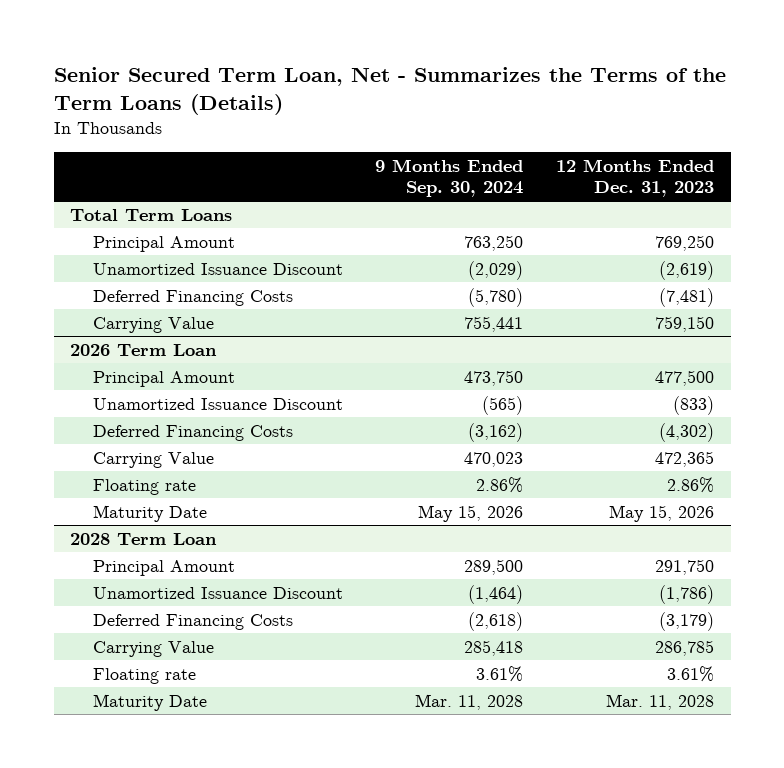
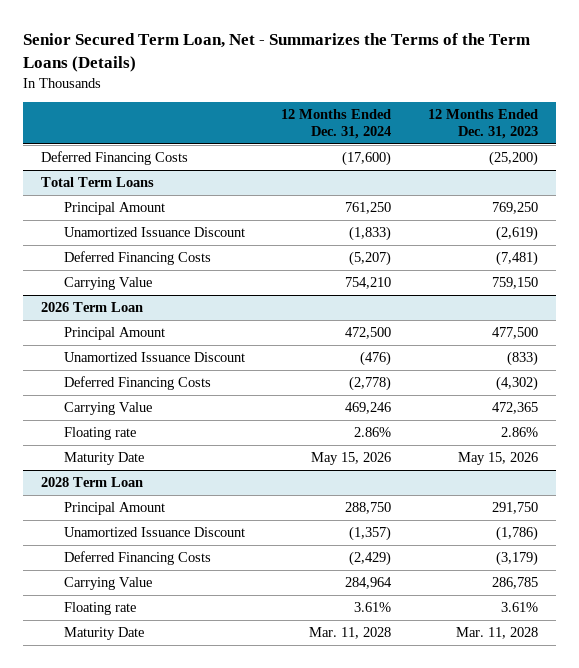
- | 9 Months Ended Sep. 30, 2024 | 12 Months Ended Dec. 31, 2023
+ | 12 Months Ended Dec. 31, 2024 | 12 Months Ended Dec. 31, 2023
+ Deferred Financing Costs | (17,600) | (25,200)

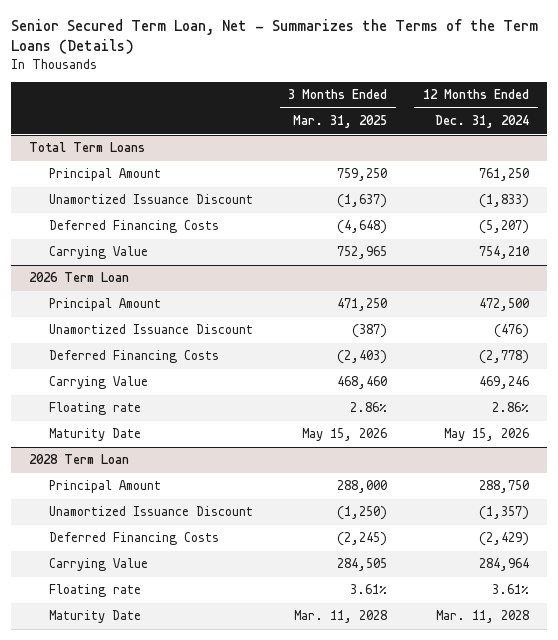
- | 12 Months Ended Dec. 31, 2024 | 12 Months Ended Dec. 31, 2023
+ | 3 Months Ended Mar. 31, 2025 | 12 Months Ended Dec. 31, 2024
- Deferred Financing Costs | (17,600) | (25,200)

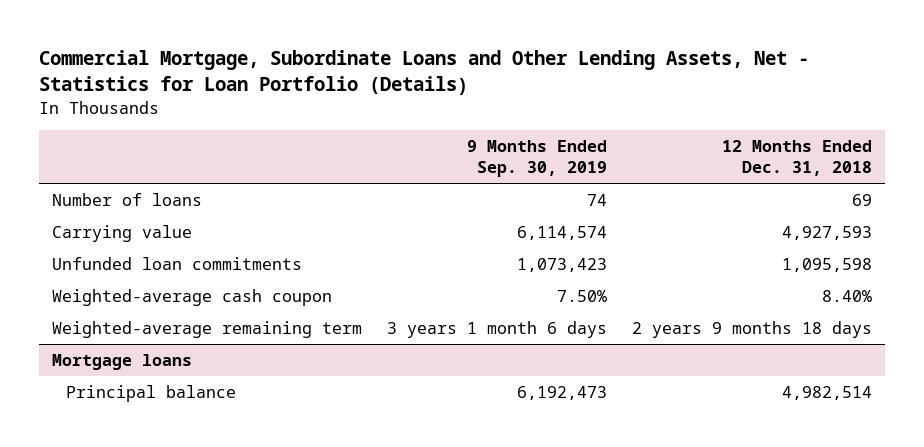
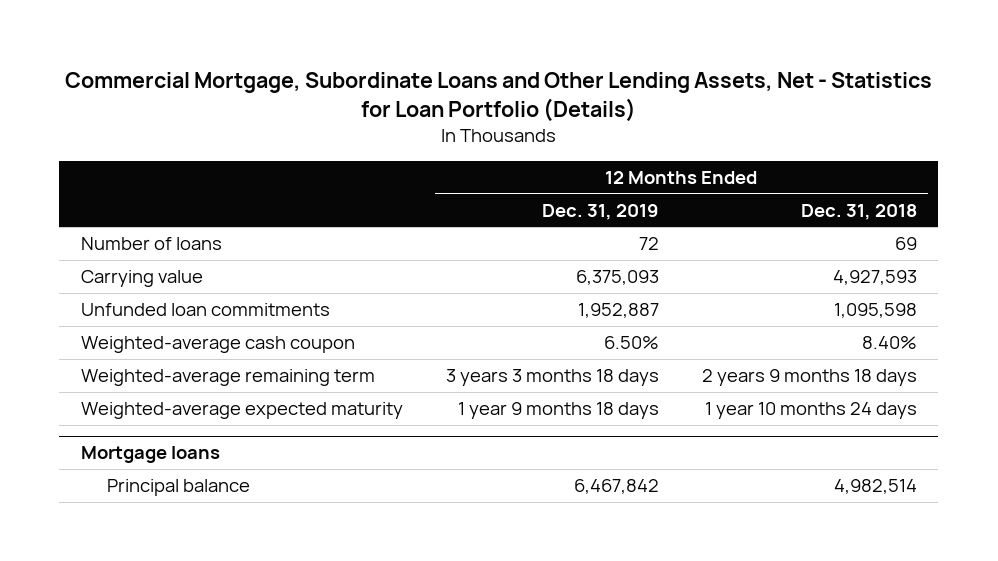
- | 9 Months Ended Sep. 30, 2019 | 12 Months Ended Dec. 31, 2018
+ | 12 Months Ended Dec. 31, 2019 | 12 Months Ended Dec. 31, 2018
+ Weighted-average expected maturity | 1 year 9 months 18 days | 1 year 10 months 24 days

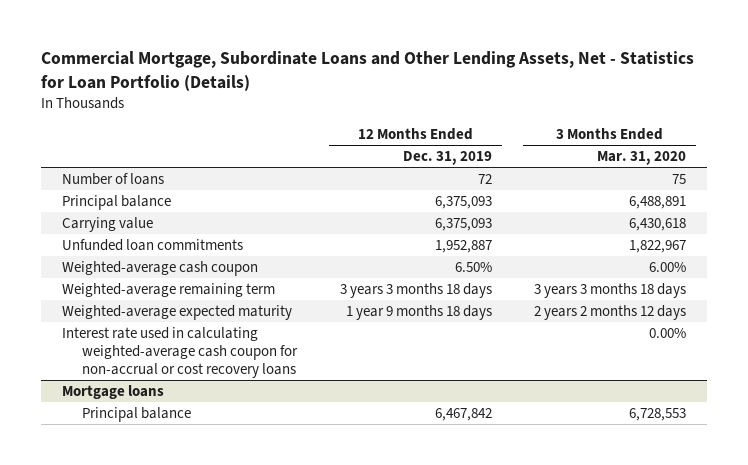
- | 12 Months Ended Dec. 31, 2019 | 12 Months Ended Dec. 31, 2018
+ | 12 Months Ended Dec. 31, 2019 | 3 Months Ended Mar. 31, 2020
+ Principal balance | 6,375,093 | 6,488,891
+ Interest rate used in calculating weighted-average cash coupon for non-accrual or cost recovery loans | | 0.00%

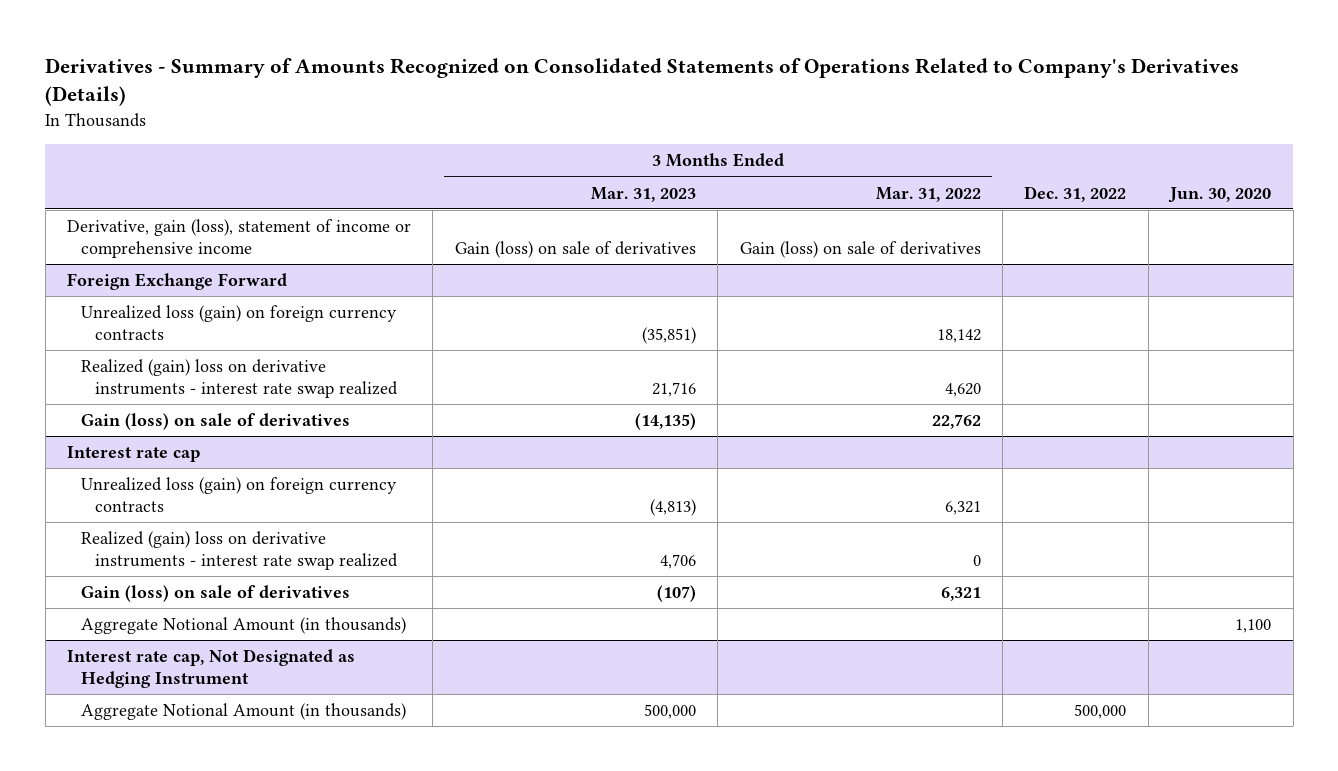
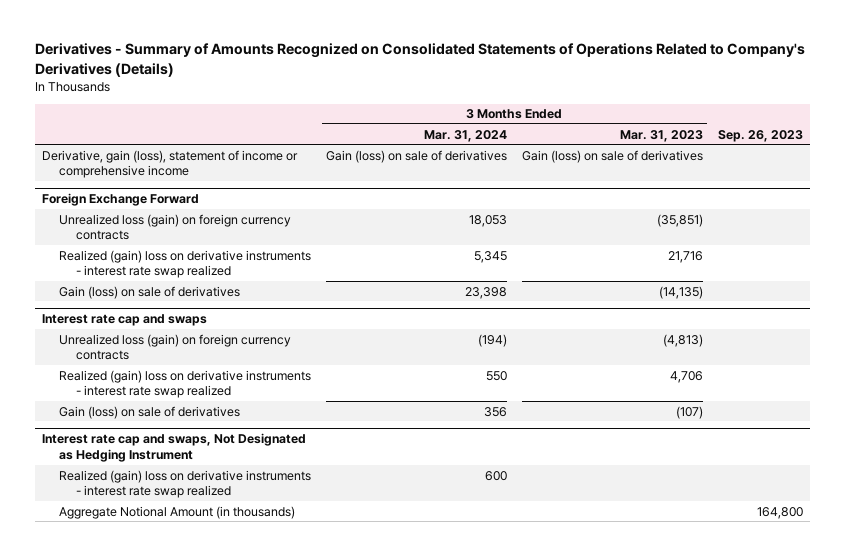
- | 3 Months Ended Mar. 31, 2023 | 3 Months Ended Mar. 31, 2022 | Dec. 31, 2022 | Jun. 30, 2020
+ | 3 Months Ended Mar. 31, 2024 | 3 Months Ended Mar. 31, 2023 | Sep. 26, 2023
- Interest rate cap
+ Interest rate cap and swaps
+ Interest rate cap and swaps, Not Designated as Hedging Instrument
+ Realized (gain) loss on derivative instruments - interest rate swap realized | 600 | |
- Interest rate cap, Not Designated as Hedging Instrument
- Aggregate Notional Amount (in thousands) | 500,000 | | 500,000 |

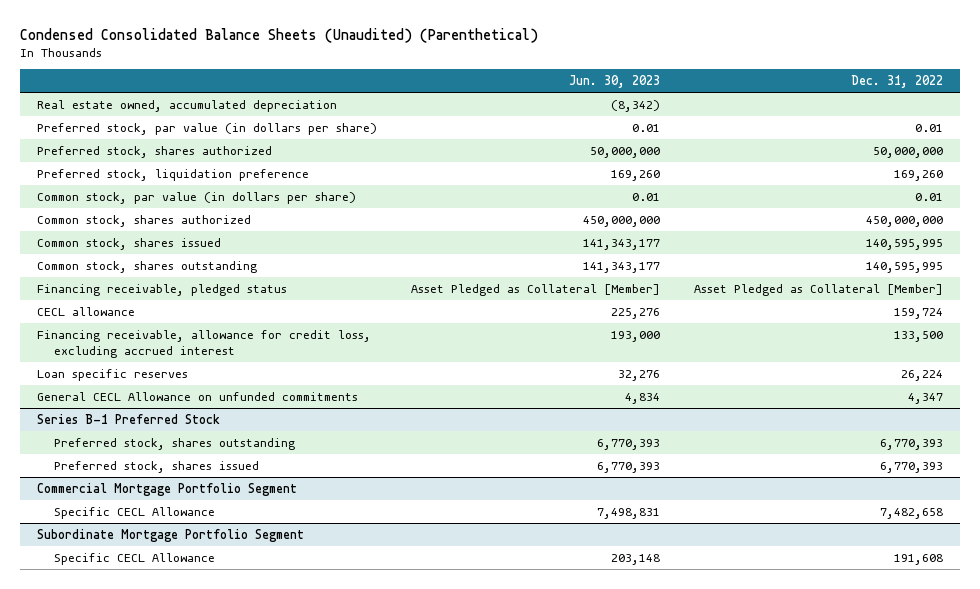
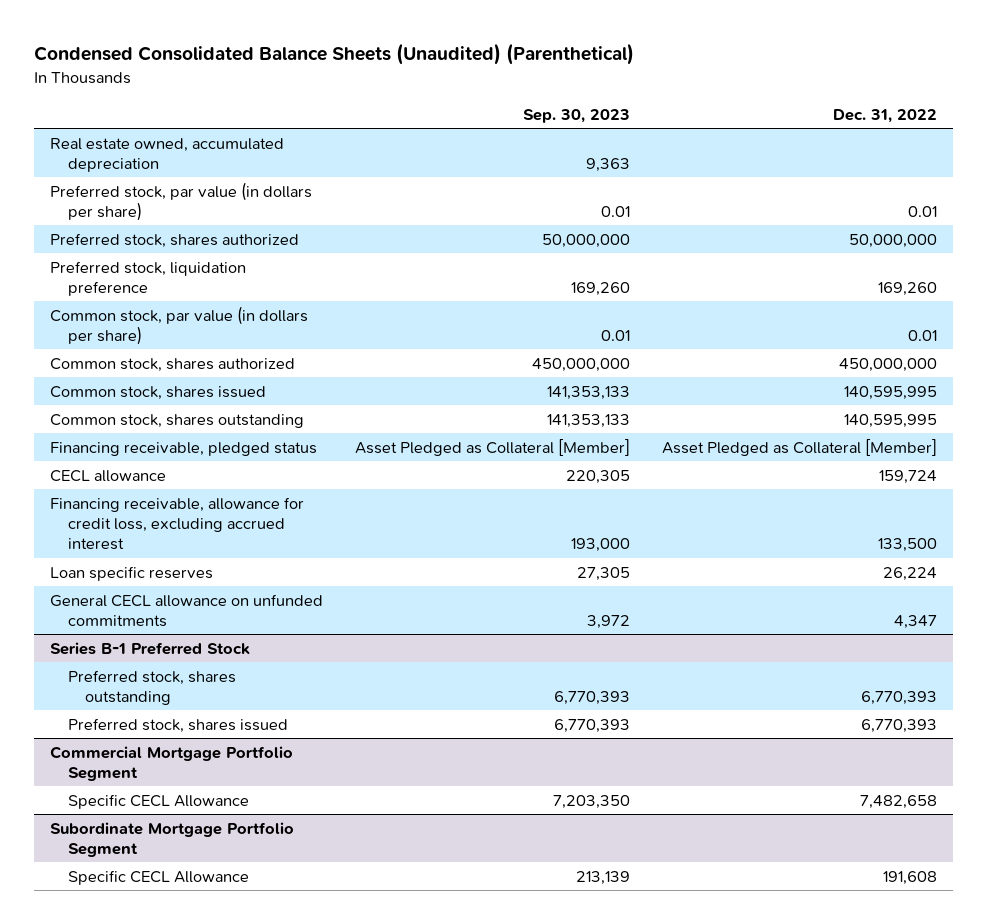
- | Jun. 30, 2023 | Dec. 31, 2022
+ | Sep. 30, 2023 | Dec. 31, 2022
- General CECL Allowance on unfunded commitments | 4,834 | 4,347
+ General CECL allowance on unfunded commitments | 3,972 | 4,347

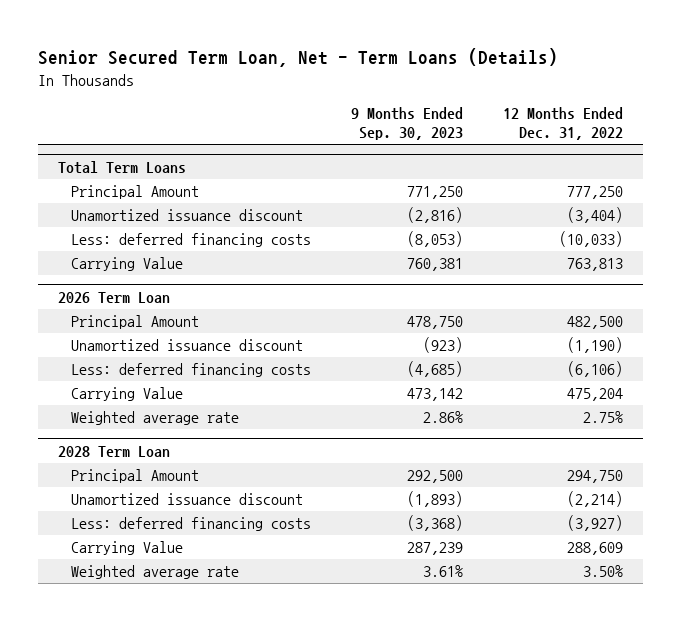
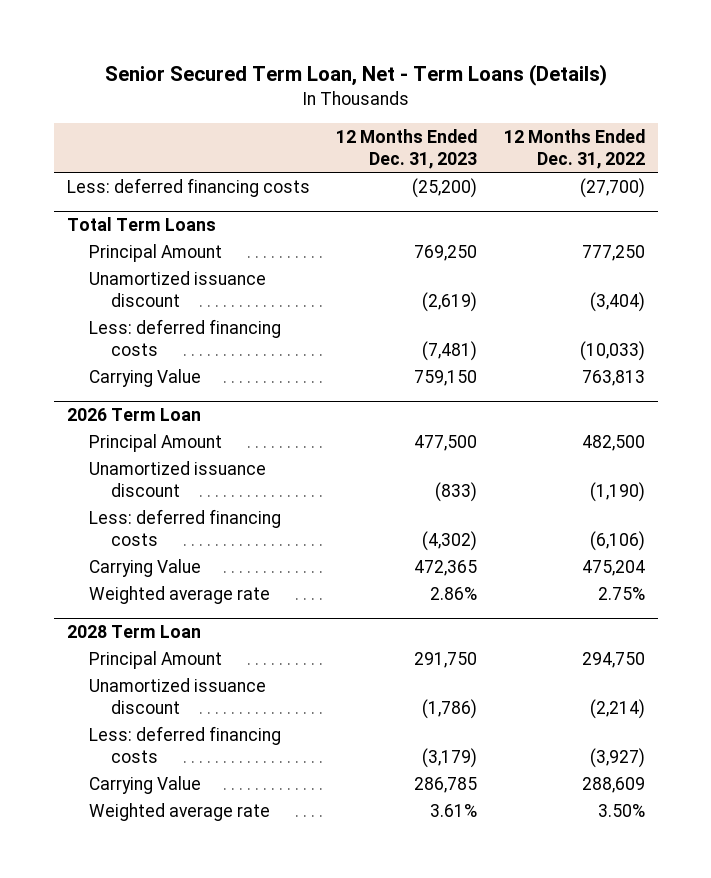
- | 9 Months Ended Sep. 30, 2023 | 12 Months Ended Dec. 31, 2022
+ | 12 Months Ended Dec. 31, 2023 | 12 Months Ended Dec. 31, 2022
+ Less: deferred financing costs | (25,200) | (27,700)

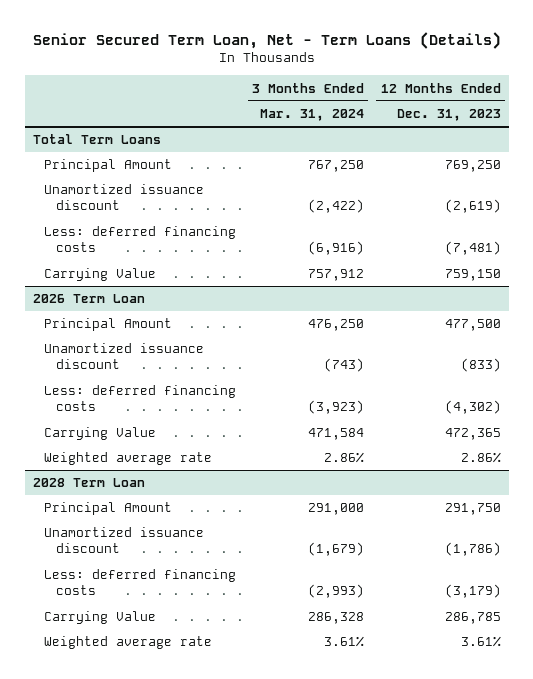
- | 12 Months Ended Dec. 31, 2023 | 12 Months Ended Dec. 31, 2022
+ | 3 Months Ended Mar. 31, 2024 | 12 Months Ended Dec. 31, 2023
- Less: deferred financing costs | (25,200) | (27,700)

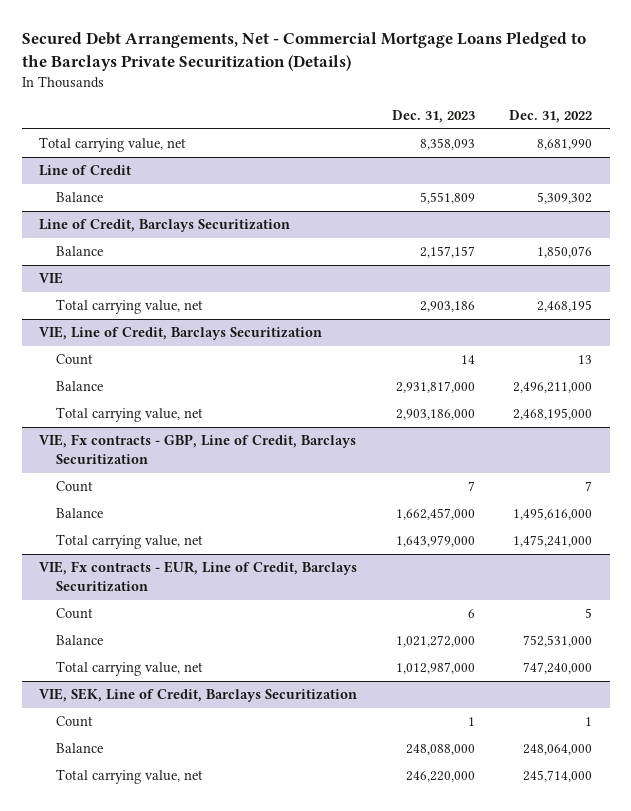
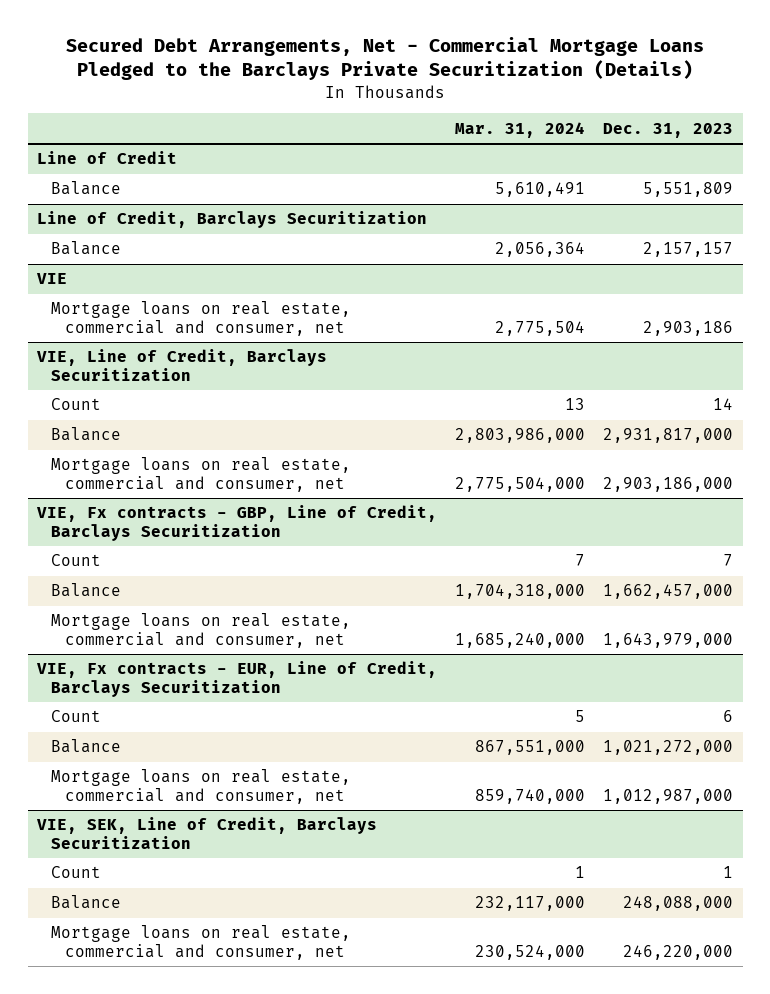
- | Dec. 31, 2023 | Dec. 31, 2022
+ | Mar. 31, 2024 | Dec. 31, 2023
- Total carrying value, net | 8,358,093 | 8,681,990
@ VIE
- Total carrying value, net | 2,903,186 | 2,468,195
+ Mortgage loans on real estate, commercial and consumer, net | 2,775,504 | 2,903,186
@ VIE, Line of Credit, Barclays Securitization
- Total carrying value, net | 2,903,186,000 | 2,468,195,000
+ Mortgage loans on real estate, commercial and consumer, net | 2,775,504,000 | 2,903,186,000
@ VIE, Fx contracts - GBP, Line of Credit, Barclays Securitization
- Total carrying value, net | 1,643,979,000 | 1,475,241,000
+ Mortgage loans on real estate, commercial and consumer, net | 1,685,240,000 | 1,643,979,000
@ VIE, Fx contracts - EUR, Line of Credit, Barclays Securitization
- Total carrying value, net | 1,012,987,000 | 747,240,000
+ Mortgage loans on real estate, commercial and consumer, net | 859,740,000 | 1,012,987,000
@ VIE, SEK, Line of Credit, Barclays Securitization
- Total carrying value, net | 246,220,000 | 245,714,000
+ Mortgage loans on real estate, commercial and consumer, net | 230,524,000 | 246,220,000

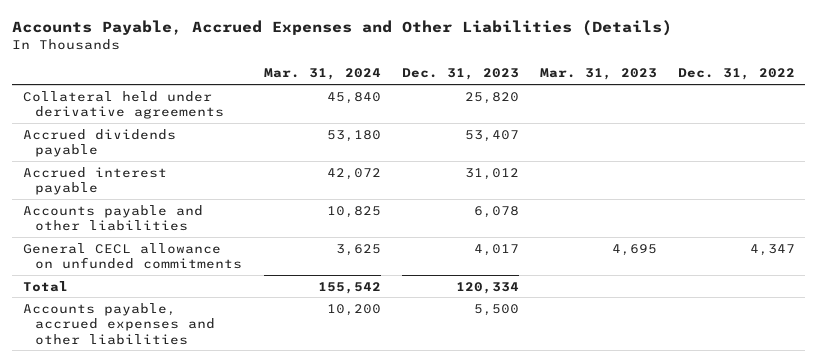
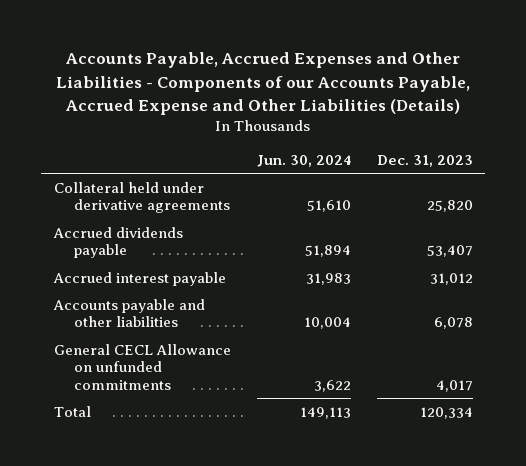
- Accounts Payable, Accrued Expenses and Other Liabilities (Details)
+ Accounts Payable, Accrued Expenses and Other Liabilities - Components of our Accounts Payable, Accrued Expense and Other Liabilities (Details)
- | Mar. 31, 2024 | Dec. 31, 2023 | Mar. 31, 2023 | Dec. 31, 2022
+ | Jun. 30, 2024 | Dec. 31, 2023
- General CECL allowance on unfunded commitments | 3,625 | 4,017 | 4,695 | 4,347
+ General CECL Allowance on unfunded commitments | 3,622 | 4,017
- Accounts payable, accrued expenses and other liabilities | 10,200 | 5,500 | |

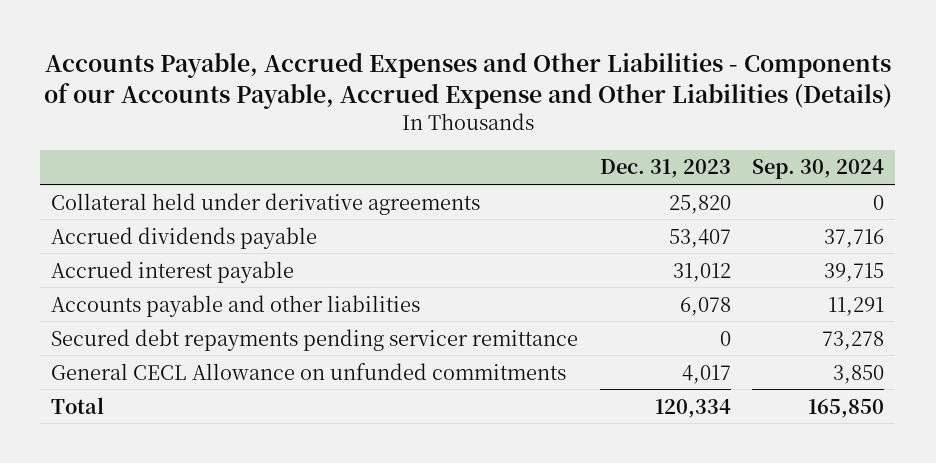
- | Jun. 30, 2024 | Dec. 31, 2023
+ | Dec. 31, 2023 | Sep. 30, 2024
+ Secured debt repayments pending servicer remittance | 0 | 73,278

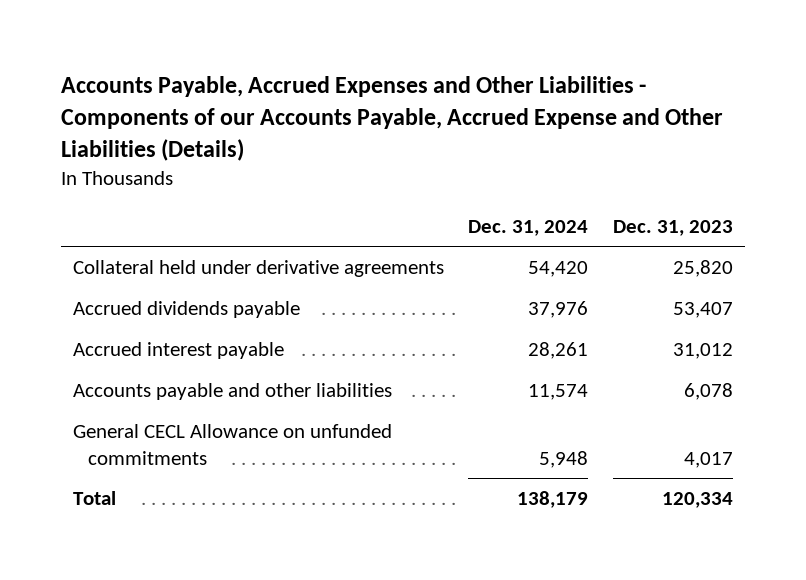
- | Dec. 31, 2023 | Sep. 30, 2024
+ | Dec. 31, 2024 | Dec. 31, 2023
- Secured debt repayments pending servicer remittance | 0 | 73,278

